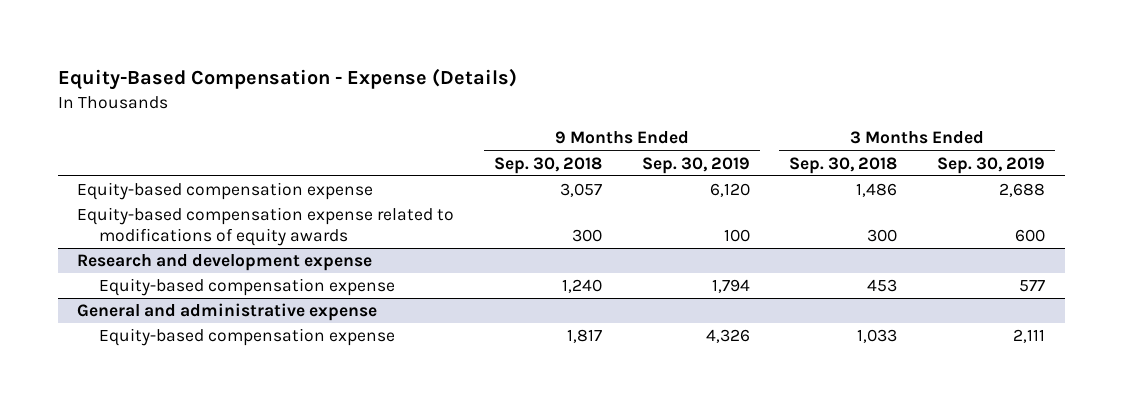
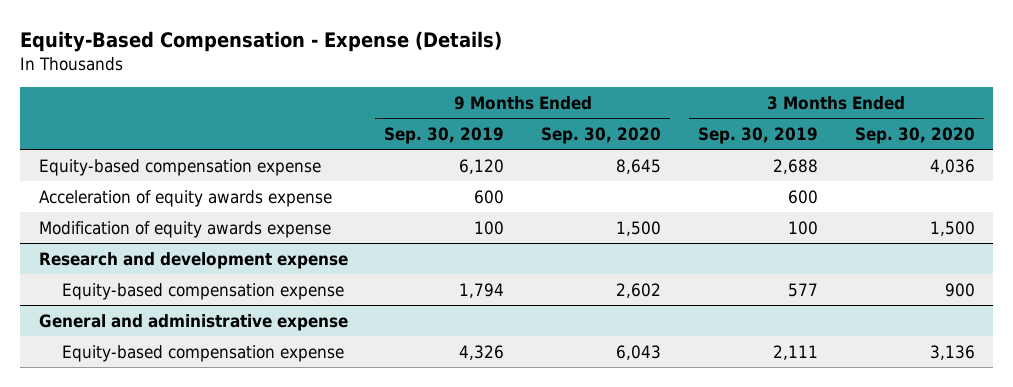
- | 9 Months Ended Sep. 30, 2018 | 9 Months Ended Sep. 30, 2019 | 3 Months Ended Sep. 30, 2018 | 3 Months Ended Sep. 30, 2019
+ | 9 Months Ended Sep. 30, 2019 | 9 Months Ended Sep. 30, 2020 | 3 Months Ended Sep. 30, 2019 | 3 Months Ended Sep. 30, 2020
- Equity-based compensation expense related to modifications of equity awards | 300 | 100 | 300 | 600
+ Acceleration of equity awards expense | 600 | | 600 |
+ Modification of equity awards expense | 100 | 1,500 | 100 | 1,500

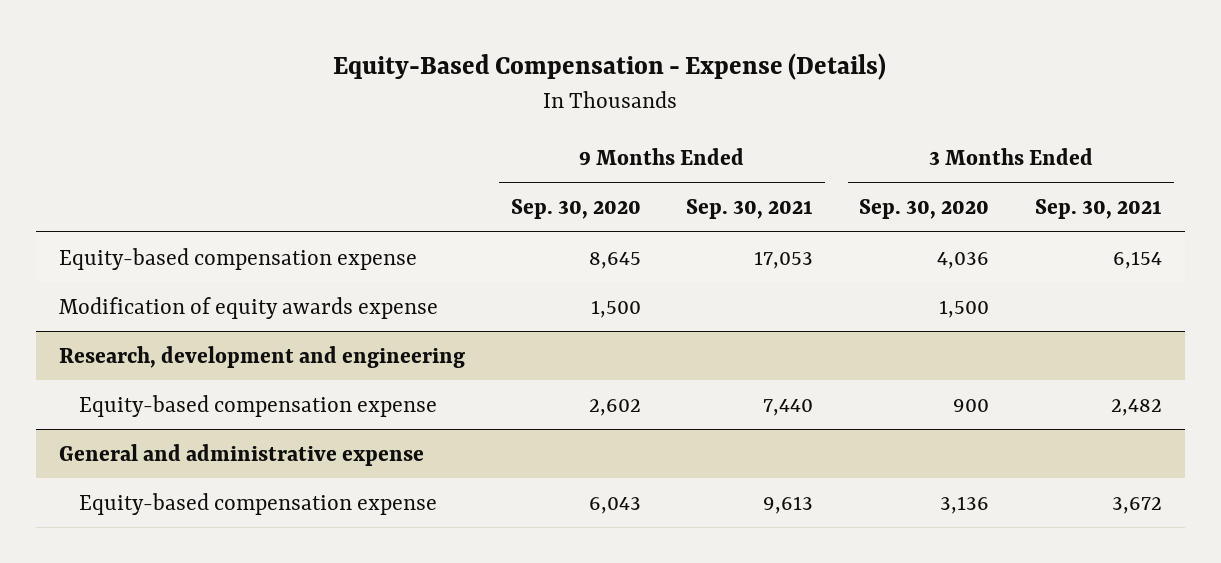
- | 9 Months Ended Sep. 30, 2019 | 9 Months Ended Sep. 30, 2020 | 3 Months Ended Sep. 30, 2019 | 3 Months Ended Sep. 30, 2020
+ | 9 Months Ended Sep. 30, 2020 | 9 Months Ended Sep. 30, 2021 | 3 Months Ended Sep. 30, 2020 | 3 Months Ended Sep. 30, 2021
- Acceleration of equity awards expense | 600 | | 600 |
- Research and development expense
+ Research, development and engineering

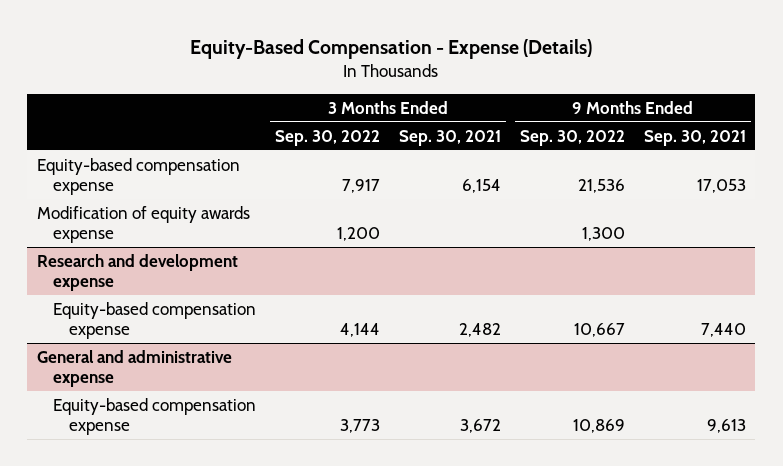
- | 9 Months Ended Sep. 30, 2020 | 9 Months Ended Sep. 30, 2021 | 3 Months Ended Sep. 30, 2020 | 3 Months Ended Sep. 30, 2021
+ | 3 Months Ended Sep. 30, 2022 | 3 Months Ended Sep. 30, 2021 | 9 Months Ended Sep. 30, 2022 | 9 Months Ended Sep. 30, 2021
- Research, development and engineering
+ Research and development expense

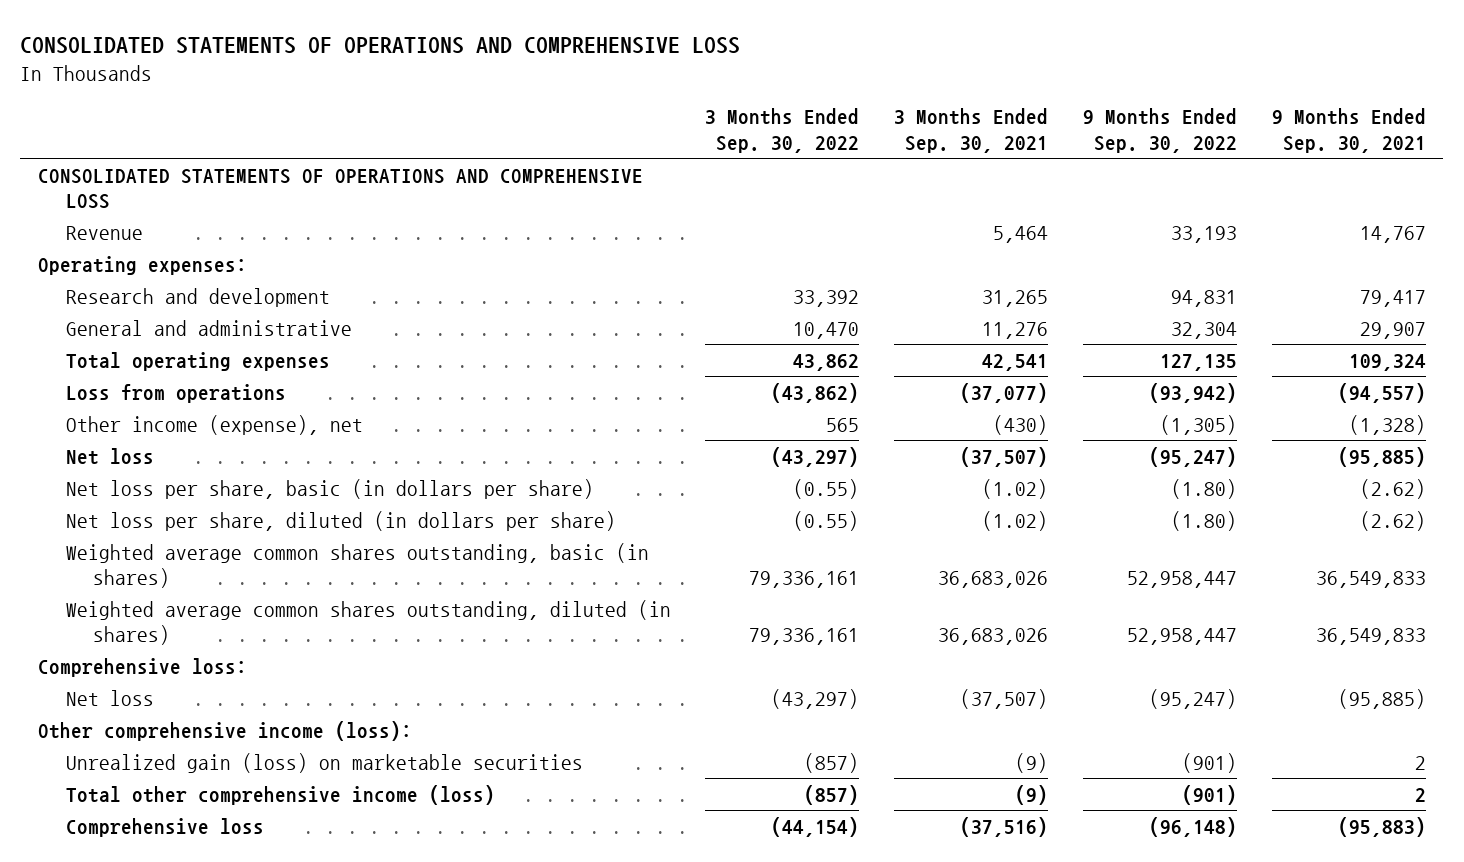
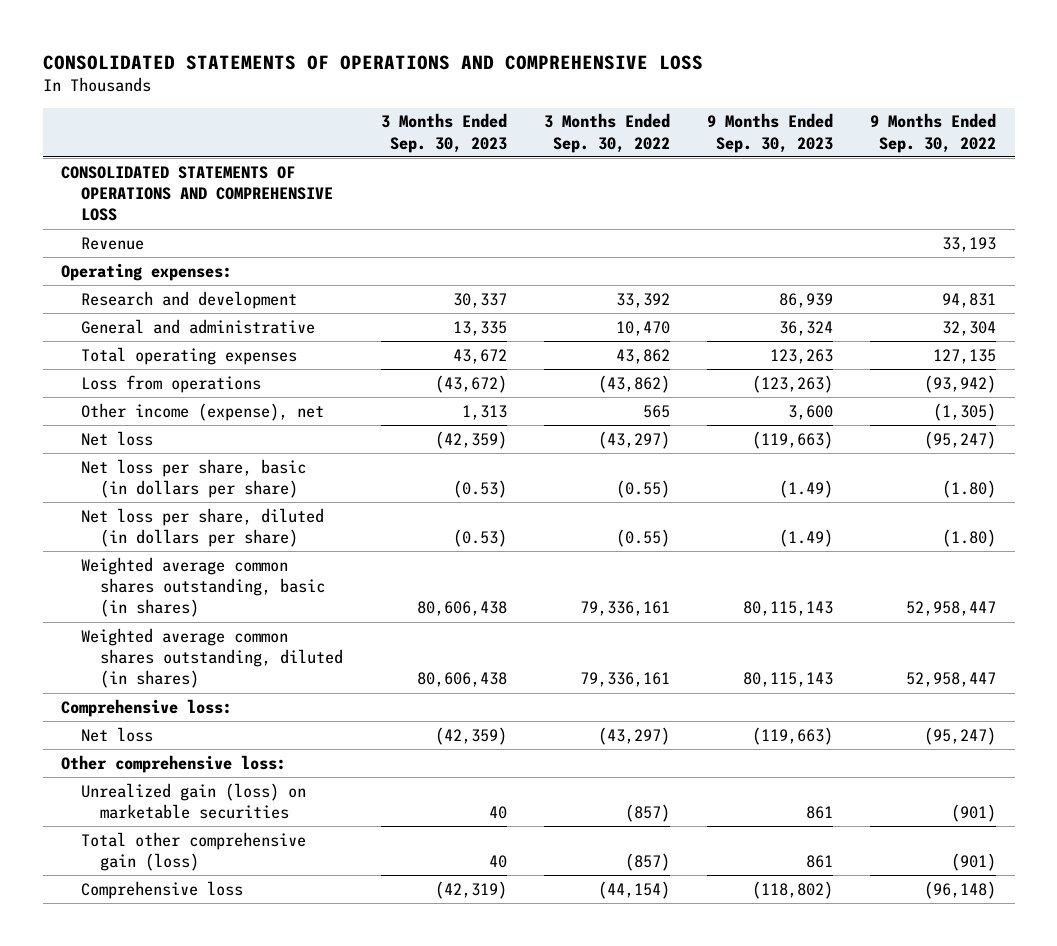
- | 3 Months Ended Sep. 30, 2022 | 3 Months Ended Sep. 30, 2021 | 9 Months Ended Sep. 30, 2022 | 9 Months Ended Sep. 30, 2021
+ | 3 Months Ended Sep. 30, 2023 | 3 Months Ended Sep. 30, 2022 | 9 Months Ended Sep. 30, 2023 | 9 Months Ended Sep. 30, 2022
- Other comprehensive income (loss):
+ Other comprehensive loss:
- Total other comprehensive income (loss) | (857) | (9) | (901) | 2
+ Total other comprehensive gain (loss) | 40 | (857) | 861 | (901)

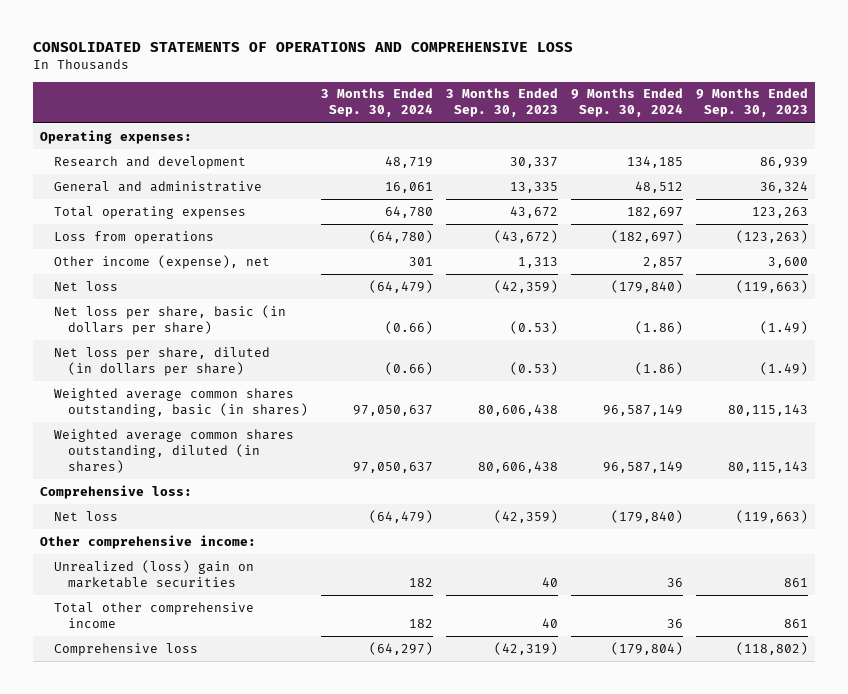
- | 3 Months Ended Sep. 30, 2023 | 3 Months Ended Sep. 30, 2022 | 9 Months Ended Sep. 30, 2023 | 9 Months Ended Sep. 30, 2022
+ | 3 Months Ended Sep. 30, 2024 | 3 Months Ended Sep. 30, 2023 | 9 Months Ended Sep. 30, 2024 | 9 Months Ended Sep. 30, 2023
- CONSOLIDATED STATEMENTS OF OPERATIONS AND COMPREHENSIVE LOSS
- Revenue | | | | 33,193
- Other comprehensive loss:
- Unrealized gain (loss) on marketable securities | 40 | (857) | 861 | (901)
- Total other comprehensive gain (loss) | 40 | (857) | 861 | (901)
+ Other comprehensive income:
+ Unrealized (loss) gain on marketable securities | 182 | 40 | 36 | 861
+ Total other comprehensive income | 182 | 40 | 36 | 861

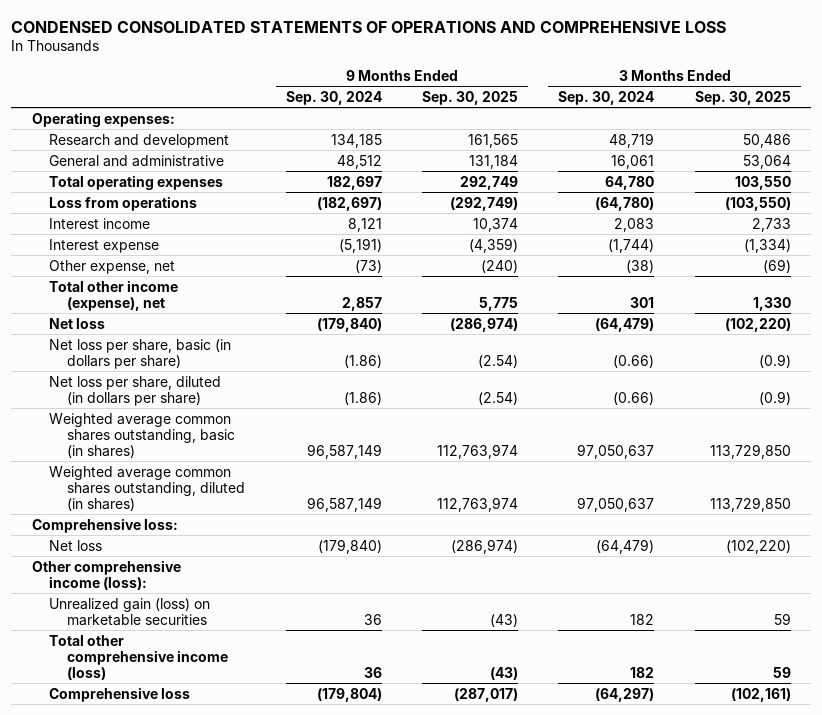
- CONSOLIDATED STATEMENTS OF OPERATIONS AND COMPREHENSIVE LOSS
+ CONDENSED CONSOLIDATED STATEMENTS OF OPERATIONS AND COMPREHENSIVE LOSS
- | 3 Months Ended Sep. 30, 2024 | 3 Months Ended Sep. 30, 2023 | 9 Months Ended Sep. 30, 2024 | 9 Months Ended Sep. 30, 2023
+ | 9 Months Ended Sep. 30, 2024 | 9 Months Ended Sep. 30, 2025 | 3 Months Ended Sep. 30, 2024 | 3 Months Ended Sep. 30, 2025
- Other income (expense), net | 301 | 1,313 | 2,857 | 3,600
+ Interest income | 8,121 | 10,374 | 2,083 | 2,733
+ Interest expense | (5,191) | (4,359) | (1,744) | (1,334)
+ Other expense, net | (73) | (240) | (38) | (69)
+ Total other income (expense), net | 2,857 | 5,775 | 301 | 1,330
- Other comprehensive income:
- Unrealized (loss) gain on marketable securities | 182 | 40 | 36 | 861
- Total other comprehensive income | 182 | 40 | 36 | 861
+ Other comprehensive income (loss):
+ Unrealized gain (loss) on marketable securities | 36 | (43) | 182 | 59
+ Total other comprehensive income (loss) | 36 | (43) | 182 | 59

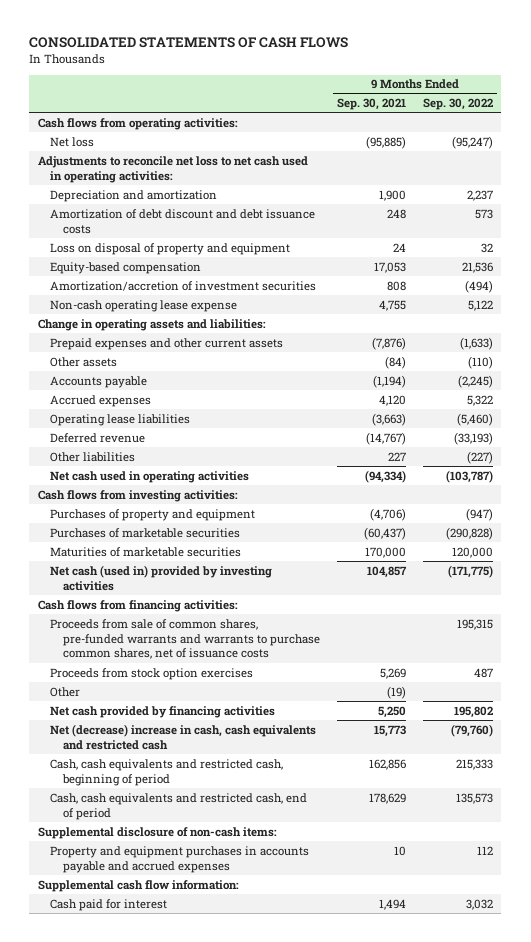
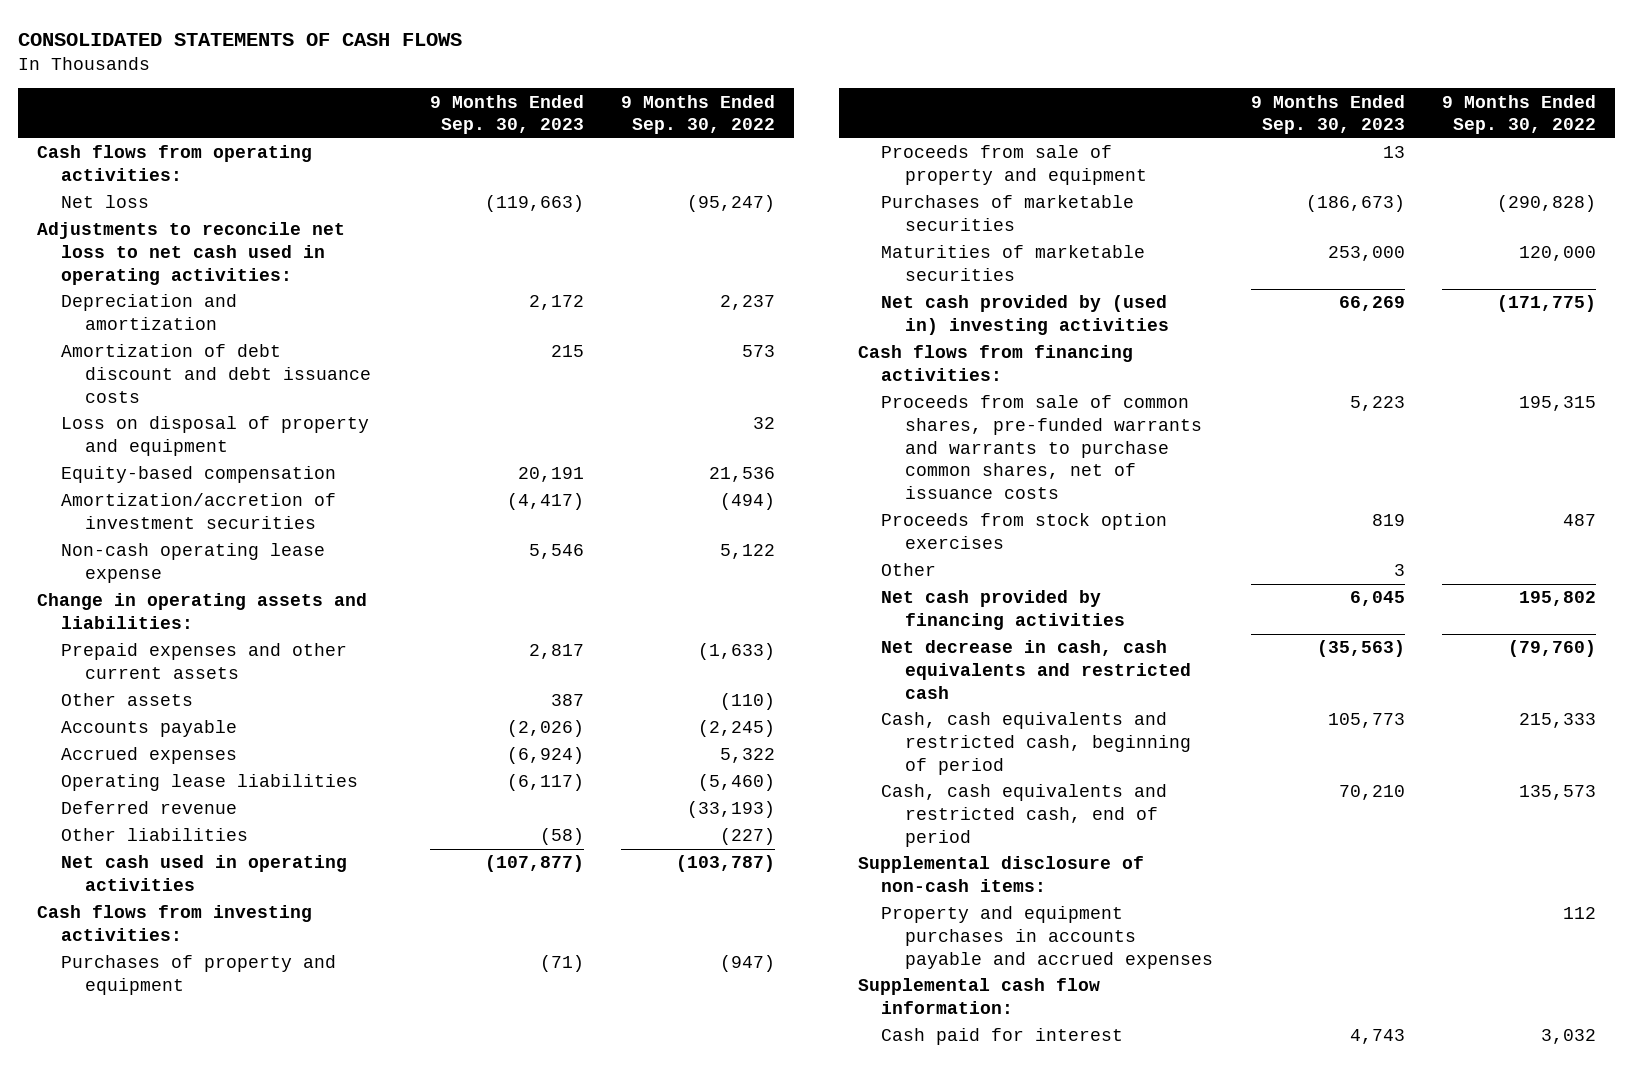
- | 9 Months Ended Sep. 30, 2021 | 9 Months Ended Sep. 30, 2022
+ | 9 Months Ended Sep. 30, 2023 | 9 Months Ended Sep. 30, 2022
+ Proceeds from sale of property and equipment | 13 |
- Net cash (used in) provided by investing activities | 104,857 | (171,775)
+ Net cash provided by (used in) investing activities | 66,269 | (171,775)
- Net (decrease) increase in cash, cash equivalents and restricted cash | 15,773 | (79,760)
+ Net decrease in cash, cash equivalents and restricted cash | (35,563) | (79,760)

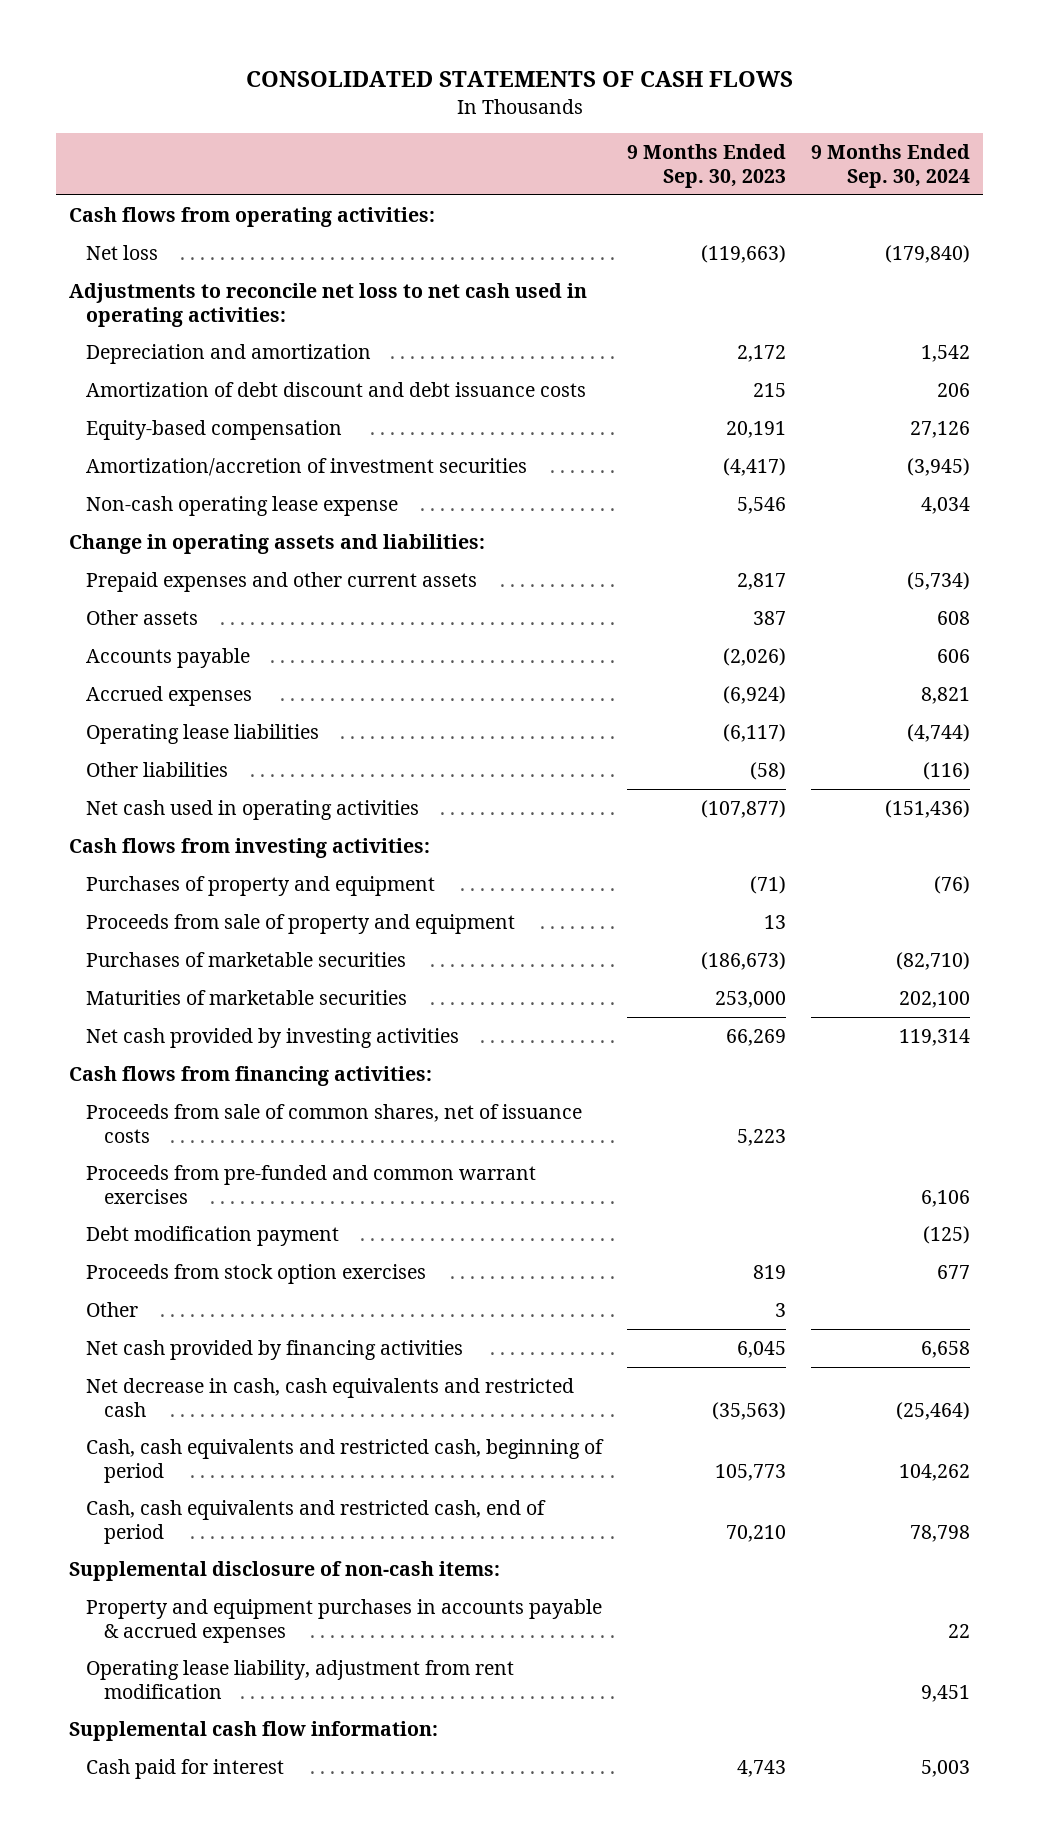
- | 9 Months Ended Sep. 30, 2023 | 9 Months Ended Sep. 30, 2022
+ | 9 Months Ended Sep. 30, 2023 | 9 Months Ended Sep. 30, 2024
- Loss on disposal of property and equipment | | 32
- Deferred revenue | | (33,193)
- Net cash provided by (used in) investing activities | 66,269 | (171,775)
+ Net cash provided by investing activities | 66,269 | 119,314
- Proceeds from sale of common shares, pre-funded warrants and warrants to purchase common shares, net of issuance costs | 5,223 | 195,315
+ Proceeds from sale of common shares, net of issuance costs | 5,223 |
+ Proceeds from pre-funded and common warrant exercises | | 6,106
+ Debt modification payment | | (125)
- Property and equipment purchases in accounts payable and accrued expenses | | 112
+ Property and equipment purchases in accounts payable & accrued expenses | | 22
+ Operating lease liability, adjustment from rent modification | | 9,451

